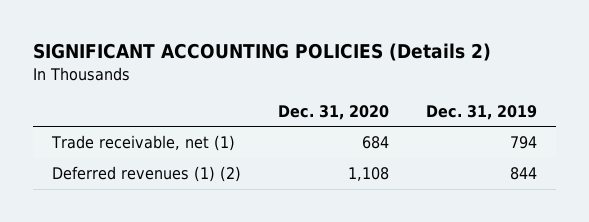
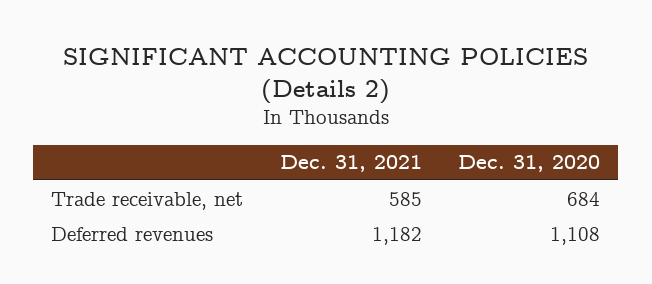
- | Dec. 31, 2020 | Dec. 31, 2019
+ | Dec. 31, 2021 | Dec. 31, 2020
- Trade receivable, net (1) | 684 | 794
- Deferred revenues (1) (2) | 1,108 | 844
+ Trade receivable, net | 585 | 684
+ Deferred revenues | 1,182 | 1,108

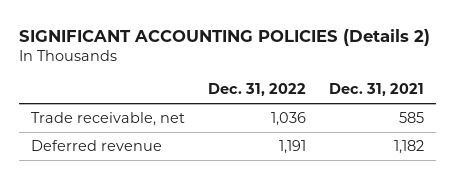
- | Dec. 31, 2021 | Dec. 31, 2020
+ | Dec. 31, 2022 | Dec. 31, 2021
- Deferred revenues | 1,182 | 1,108
+ Deferred revenue | 1,191 | 1,182

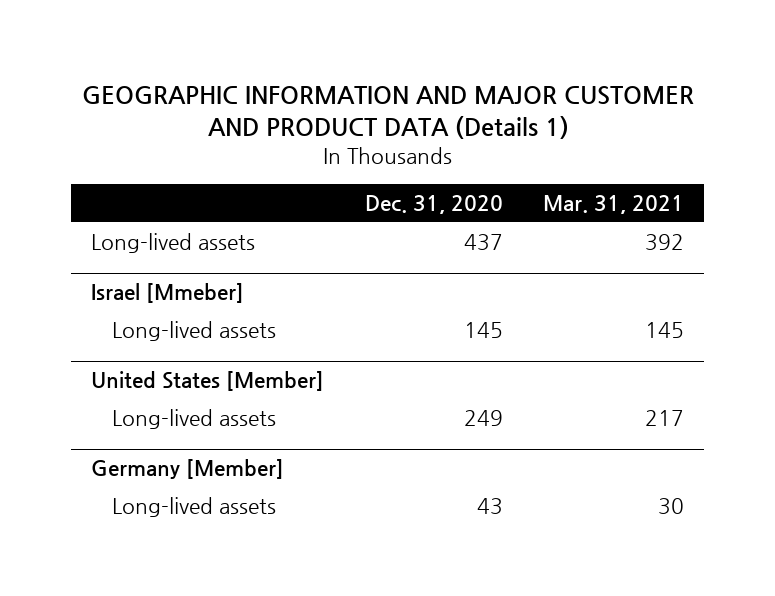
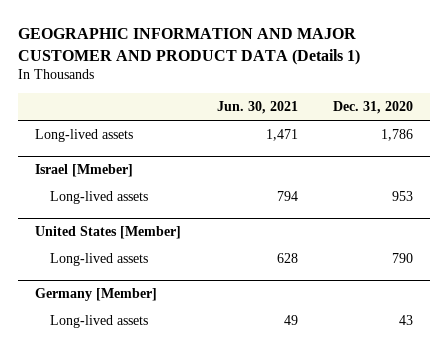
- | Dec. 31, 2020 | Mar. 31, 2021
+ | Jun. 30, 2021 | Dec. 31, 2020
- Long-lived assets | 437 | 392
+ Long-lived assets | 1,471 | 1,786
@ Israel [Mmeber]
- Long-lived assets | 145 | 145
+ Long-lived assets | 794 | 953
@ United States [Member]
- Long-lived assets | 249 | 217
+ Long-lived assets | 628 | 790

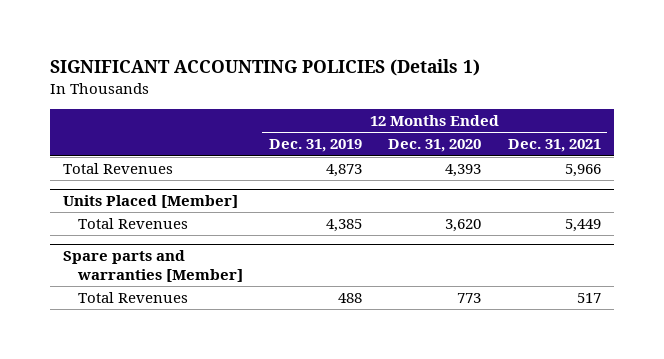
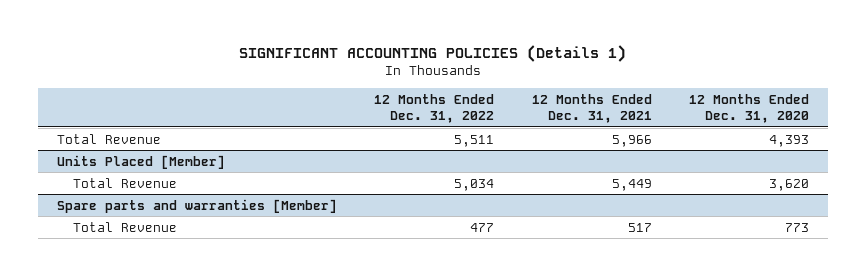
- | 12 Months Ended Dec. 31, 2019 | 12 Months Ended Dec. 31, 2020 | 12 Months Ended Dec. 31, 2021
+ | 12 Months Ended Dec. 31, 2022 | 12 Months Ended Dec. 31, 2021 | 12 Months Ended Dec. 31, 2020
- Total Revenues | 4,873 | 4,393 | 5,966
+ Total Revenue | 5,511 | 5,966 | 4,393
@ Units Placed [Member]
- Total Revenues | 4,385 | 3,620 | 5,449
+ Total Revenue | 5,034 | 5,449 | 3,620
@ Spare parts and warranties [Member]
- Total Revenues | 488 | 773 | 517
+ Total Revenue | 477 | 517 | 773

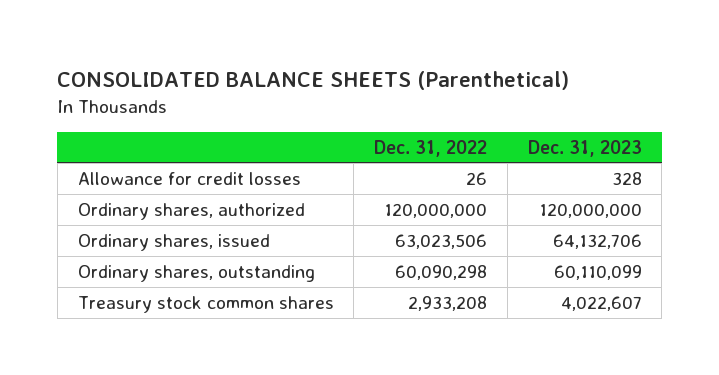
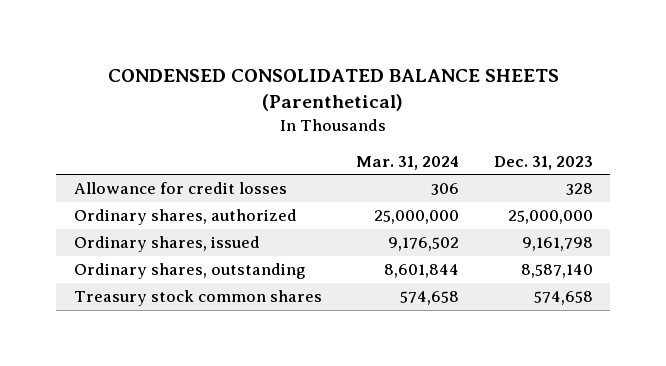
- CONSOLIDATED BALANCE SHEETS (Parenthetical)
+ CONDENSED CONSOLIDATED BALANCE SHEETS (Parenthetical)
- | Dec. 31, 2022 | Dec. 31, 2023
+ | Mar. 31, 2024 | Dec. 31, 2023
- Ordinary shares, authorized | 120,000,000 | 120,000,000
- Ordinary shares, issued | 63,023,506 | 64,132,706
- Ordinary shares, outstanding | 60,090,298 | 60,110,099
- Treasury stock common shares | 2,933,208 | 4,022,607
+ Ordinary shares, authorized | 25,000,000 | 25,000,000
+ Ordinary shares, issued | 9,176,502 | 9,161,798
+ Ordinary shares, outstanding | 8,601,844 | 8,587,140
+ Treasury stock common shares | 574,658 | 574,658

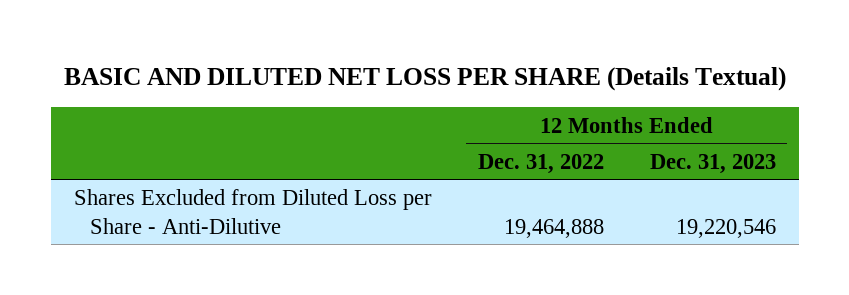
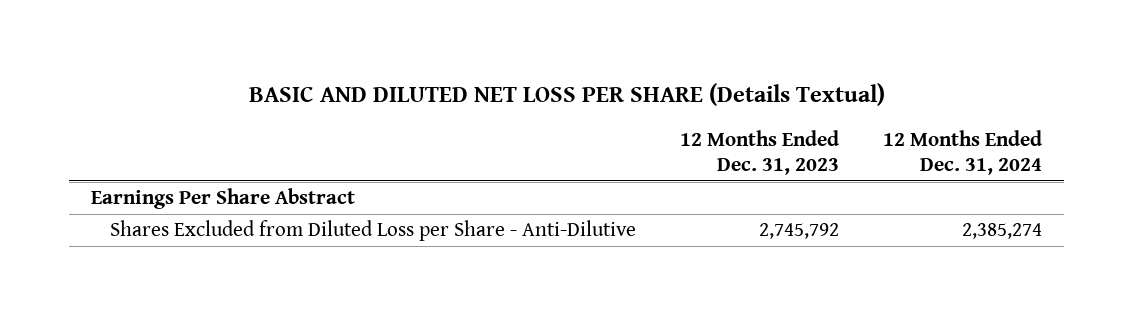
- | 12 Months Ended Dec. 31, 2022 | 12 Months Ended Dec. 31, 2023
+ | 12 Months Ended Dec. 31, 2023 | 12 Months Ended Dec. 31, 2024
- Shares Excluded from Diluted Loss per Share - Anti-Dilutive | 19,464,888 | 19,220,546
+ Earnings Per Share Abstract
+ Shares Excluded from Diluted Loss per Share - Anti-Dilutive | 2,745,792 | 2,385,274

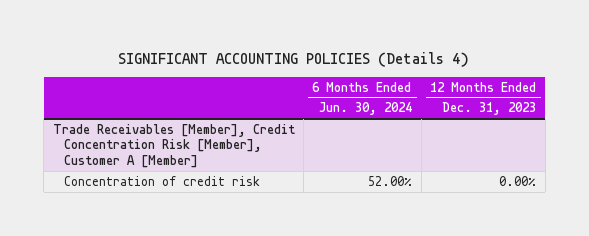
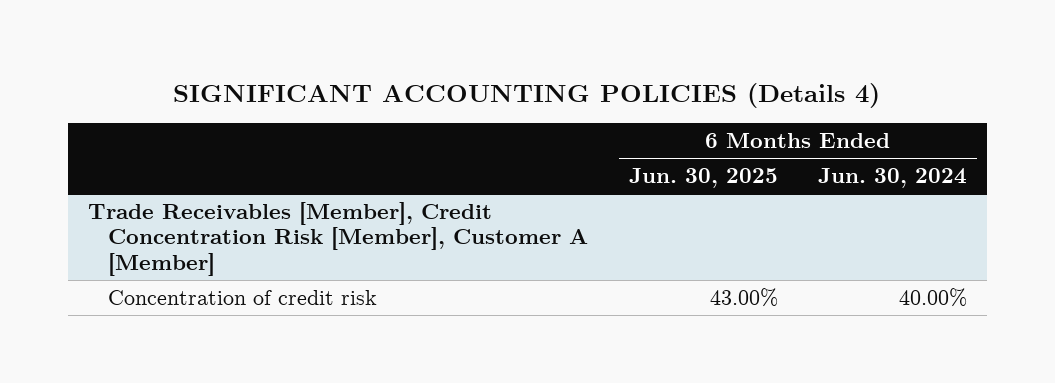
- | 6 Months Ended Jun. 30, 2024 | 12 Months Ended Dec. 31, 2023
+ | 6 Months Ended Jun. 30, 2025 | 6 Months Ended Jun. 30, 2024
@ Trade Receivables [Member], Credit Concentration Risk [Member], Customer A [Member]
- Concentration of credit risk | 52.00% | 0.00%
+ Concentration of credit risk | 43.00% | 40.00%

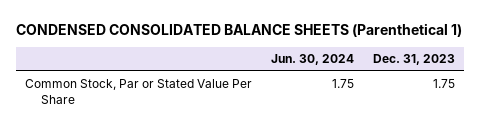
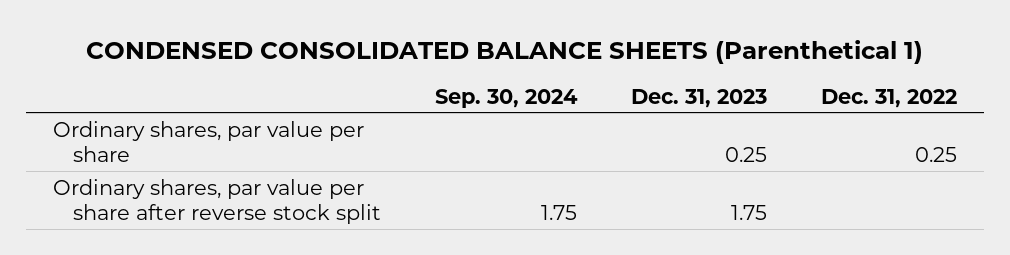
- | Jun. 30, 2024 | Dec. 31, 2023
+ | Sep. 30, 2024 | Dec. 31, 2023 | Dec. 31, 2022
- Common Stock, Par or Stated Value Per Share | 1.75 | 1.75
+ Ordinary shares, par value per share | | 0.25 | 0.25
+ Ordinary shares, par value per share after reverse stock split | 1.75 | 1.75 |

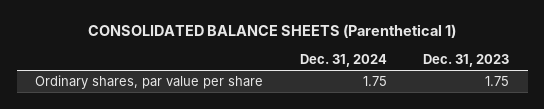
- CONDENSED CONSOLIDATED BALANCE SHEETS (Parenthetical 1)
+ CONSOLIDATED BALANCE SHEETS (Parenthetical 1)
- | Sep. 30, 2024 | Dec. 31, 2023 | Dec. 31, 2022
+ | Dec. 31, 2024 | Dec. 31, 2023
- Ordinary shares, par value per share | | 0.25 | 0.25
- Ordinary shares, par value per share after reverse stock split | 1.75 | 1.75 |
+ Ordinary shares, par value per share | 1.75 | 1.75

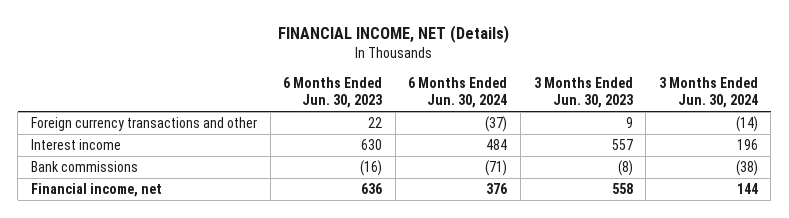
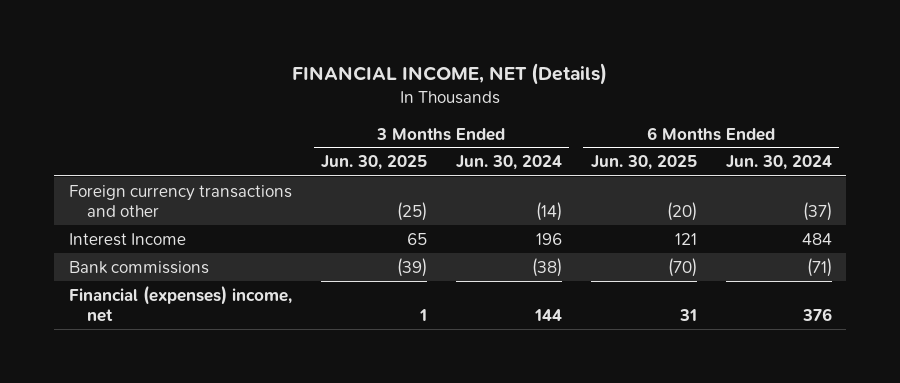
- | 6 Months Ended Jun. 30, 2023 | 6 Months Ended Jun. 30, 2024 | 3 Months Ended Jun. 30, 2023 | 3 Months Ended Jun. 30, 2024
+ | 3 Months Ended Jun. 30, 2025 | 3 Months Ended Jun. 30, 2024 | 6 Months Ended Jun. 30, 2025 | 6 Months Ended Jun. 30, 2024
- Interest income | 630 | 484 | 557 | 196
+ Interest Income | 65 | 196 | 121 | 484
- Financial income, net | 636 | 376 | 558 | 144
+ Financial (expenses) income, net | 1 | 144 | 31 | 376

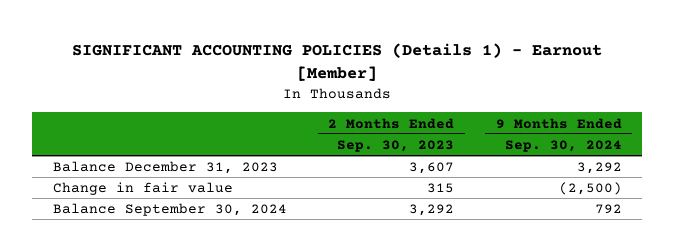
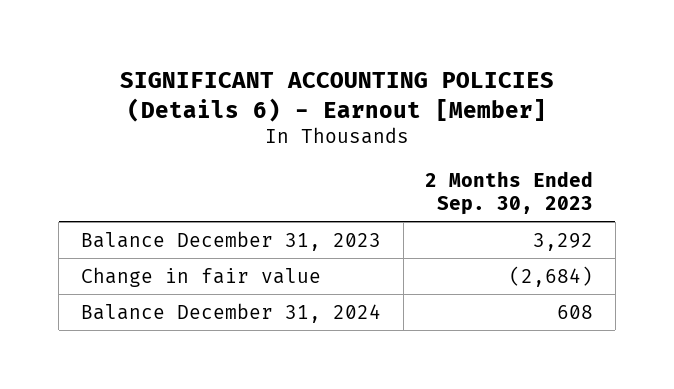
- SIGNIFICANT ACCOUNTING POLICIES (Details 1) - Earnout [Member]
+ SIGNIFICANT ACCOUNTING POLICIES (Details 6) - Earnout [Member]
- | 2 Months Ended Sep. 30, 2023 | 9 Months Ended Sep. 30, 2024
+ | 2 Months Ended Sep. 30, 2023
- Balance December 31, 2023 | 3,607 | 3,292
- Change in fair value | 315 | (2,500)
- Balance September 30, 2024 | 3,292 | 792
+ Balance December 31, 2023 | 3,292
+ Change in fair value | (2,684)
+ Balance December 31, 2024 | 608

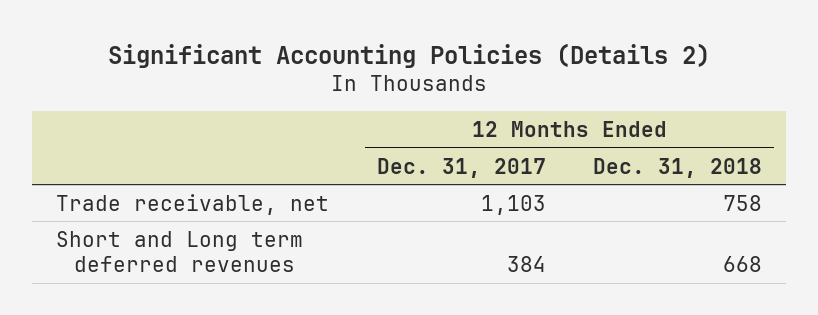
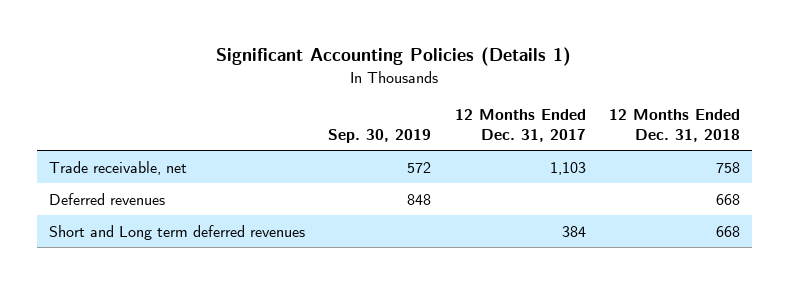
- Significant Accounting Policies (Details 2)
+ Significant Accounting Policies (Details 1)
- | 12 Months Ended Dec. 31, 2017 | 12 Months Ended Dec. 31, 2018
+ | Sep. 30, 2019 | 12 Months Ended Dec. 31, 2017 | 12 Months Ended Dec. 31, 2018
+ Deferred revenues | 848 | | 668

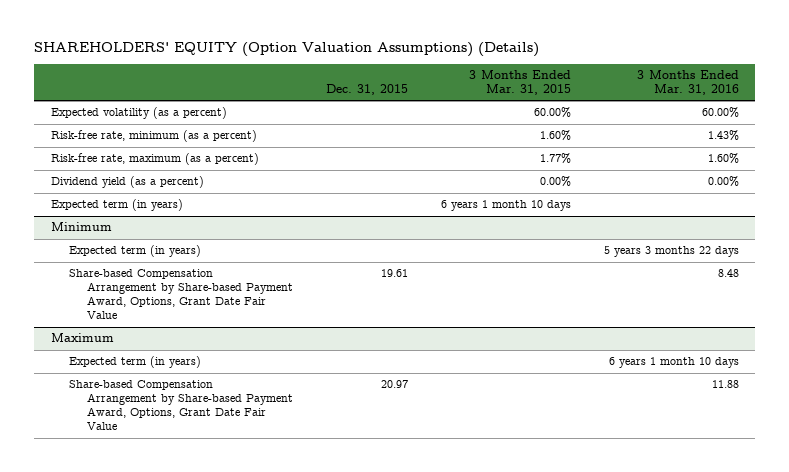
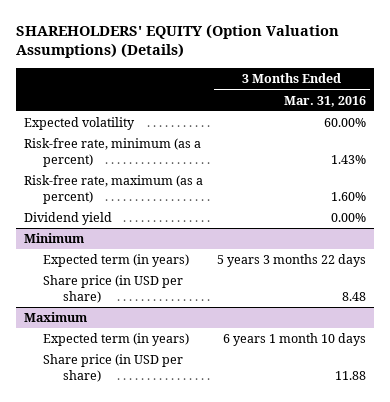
- | Dec. 31, 2015 | 3 Months Ended Mar. 31, 2015 | 3 Months Ended Mar. 31, 2016
+ | 3 Months Ended Mar. 31, 2016
- Expected volatility (as a percent) | | 60.00% | 60.00%
+ Expected volatility | 60.00%
- Dividend yield (as a percent) | | 0.00% | 0.00%
- Expected term (in years) | | 6 years 1 month 10 days |
+ Dividend yield | 0.00%
@ Minimum
- Share-based Compensation Arrangement by Share-based Payment Award, Options, Grant Date Fair Value | 19.61 | | 8.48
+ Share price (in USD per share) | 8.48
@ Maximum
- Share-based Compensation Arrangement by Share-based Payment Award, Options, Grant Date Fair Value | 20.97 | | 11.88
+ Share price (in USD per share) | 11.88

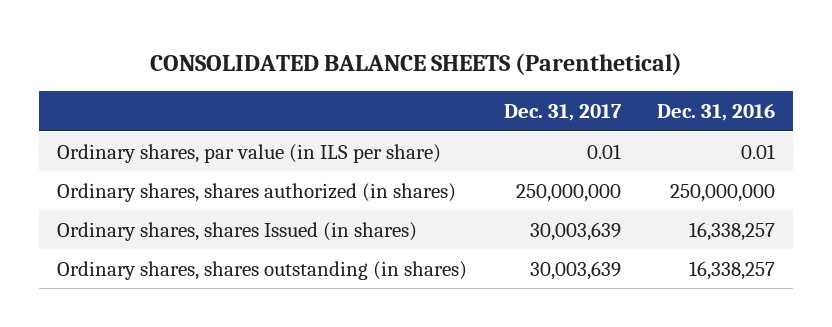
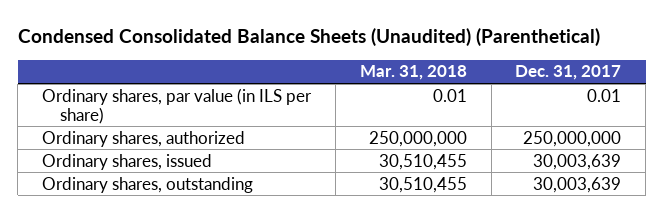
- CONSOLIDATED BALANCE SHEETS (Parenthetical)
+ Condensed Consolidated Balance Sheets (Unaudited) (Parenthetical)
- | Dec. 31, 2017 | Dec. 31, 2016
+ | Mar. 31, 2018 | Dec. 31, 2017
- Ordinary shares, shares authorized (in shares) | 250,000,000 | 250,000,000
- Ordinary shares, shares Issued (in shares) | 30,003,639 | 16,338,257
- Ordinary shares, shares outstanding (in shares) | 30,003,639 | 16,338,257
+ Ordinary shares, authorized | 250,000,000 | 250,000,000
+ Ordinary shares, issued | 30,510,455 | 30,003,639
+ Ordinary shares, outstanding | 30,510,455 | 30,003,639

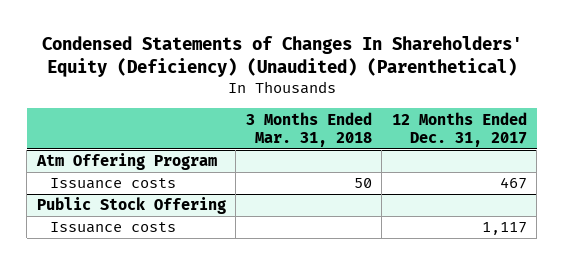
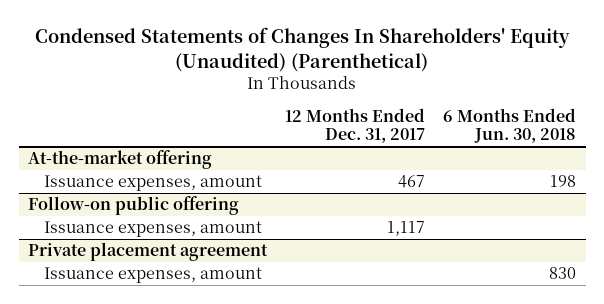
- Condensed Statements of Changes In Shareholders' Equity (Deficiency) (Unaudited) (Parenthetical)
+ Condensed Statements of Changes In Shareholders' Equity (Unaudited) (Parenthetical)
- | 3 Months Ended Mar. 31, 2018 | 12 Months Ended Dec. 31, 2017
+ | 12 Months Ended Dec. 31, 2017 | 6 Months Ended Jun. 30, 2018
- Atm Offering Program
- Issuance costs | 50 | 467
- Public Stock Offering
- Issuance costs | | 1,117
+ At-the-market offering
+ Issuance expenses, amount | 467 | 198
+ Follow-on public offering
+ Issuance expenses, amount | 1,117 |
+ Private placement agreement
+ Issuance expenses, amount | | 830

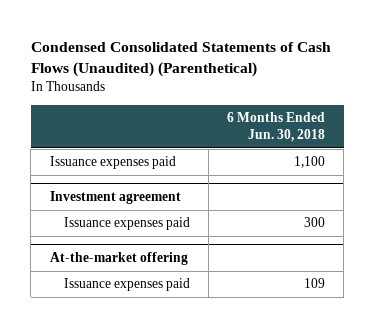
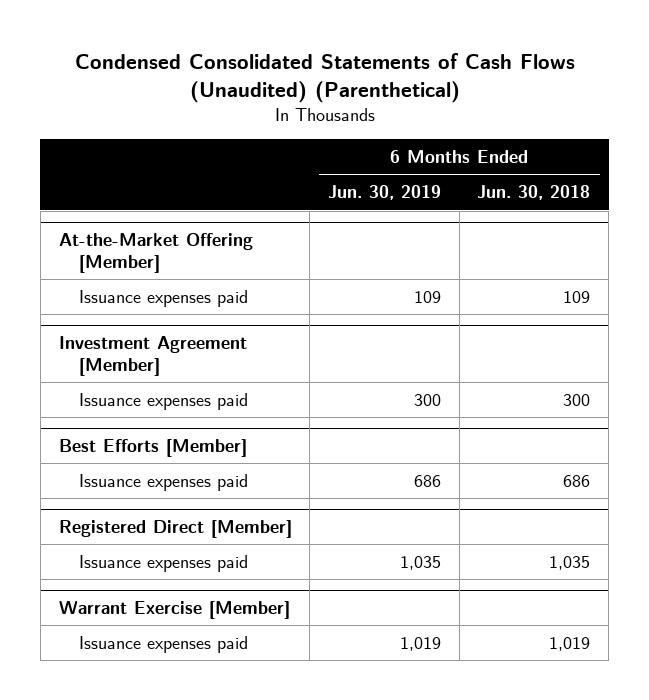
- | 6 Months Ended Jun. 30, 2018
+ | 6 Months Ended Jun. 30, 2019 | 6 Months Ended Jun. 30, 2018
- Issuance expenses paid | 1,100
- Investment agreement
- Issuance expenses paid | 300
- At-the-market offering
+ At-the-Market Offering [Member]
+ Investment Agreement [Member]
+ Issuance expenses paid | 300 | 300
+ Best Efforts [Member]
+ Issuance expenses paid | 686 | 686
+ Registered Direct [Member]
+ Issuance expenses paid | 1,035 | 1,035
+ Warrant Exercise [Member]
+ Issuance expenses paid | 1,019 | 1,019

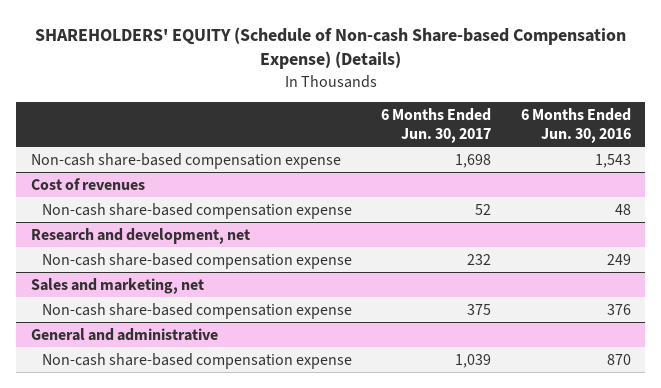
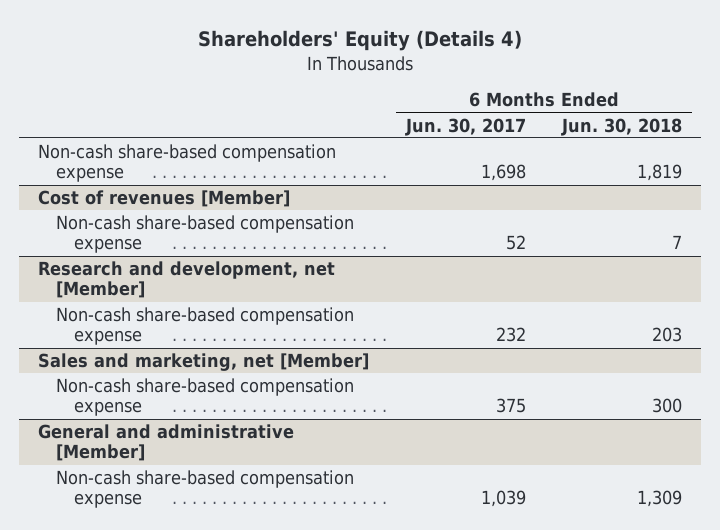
- SHAREHOLDERS' EQUITY (Schedule of Non-cash Share-based Compensation Expense) (Details)
+ Shareholders' Equity (Details 4)
- | 6 Months Ended Jun. 30, 2017 | 6 Months Ended Jun. 30, 2016
+ | 6 Months Ended Jun. 30, 2017 | 6 Months Ended Jun. 30, 2018
- Cost of revenues
+ Cost of revenues [Member]
- Research and development, net
+ Research and development, net [Member]
- Sales and marketing, net
+ Sales and marketing, net [Member]
- General and administrative
+ General and administrative [Member]

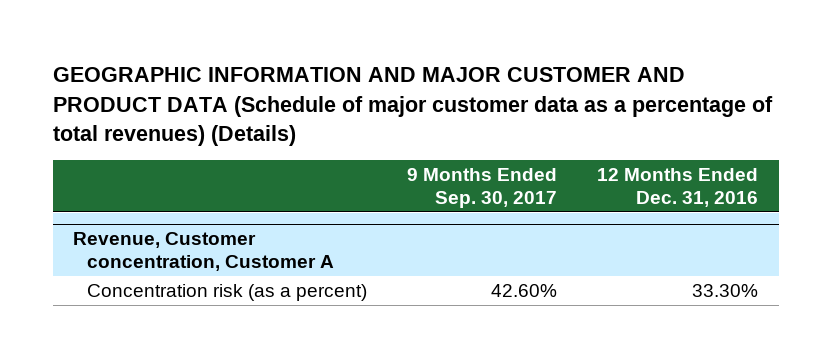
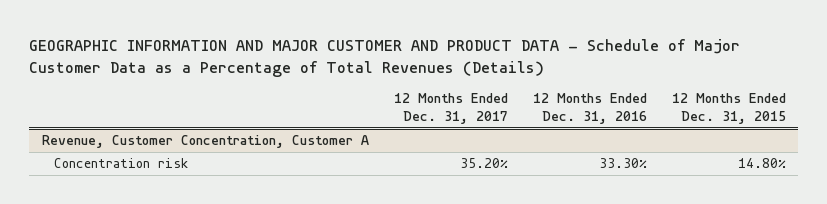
- GEOGRAPHIC INFORMATION AND MAJOR CUSTOMER AND PRODUCT DATA (Schedule of major customer data as a percentage of total revenues) (Details)
+ GEOGRAPHIC INFORMATION AND MAJOR CUSTOMER AND PRODUCT DATA - Schedule of Major Customer Data as a Percentage of Total Revenues (Details)
- | 9 Months Ended Sep. 30, 2017 | 12 Months Ended Dec. 31, 2016
+ | 12 Months Ended Dec. 31, 2017 | 12 Months Ended Dec. 31, 2016 | 12 Months Ended Dec. 31, 2015
- Revenue, Customer concentration, Customer A
- Concentration risk (as a percent) | 42.60% | 33.30%
+ Revenue, Customer Concentration, Customer A
+ Concentration risk | 35.20% | 33.30% | 14.80%

